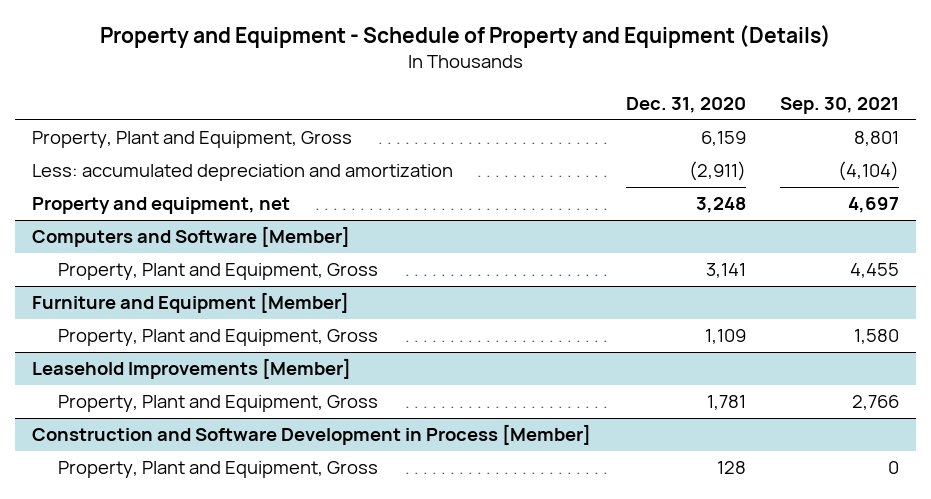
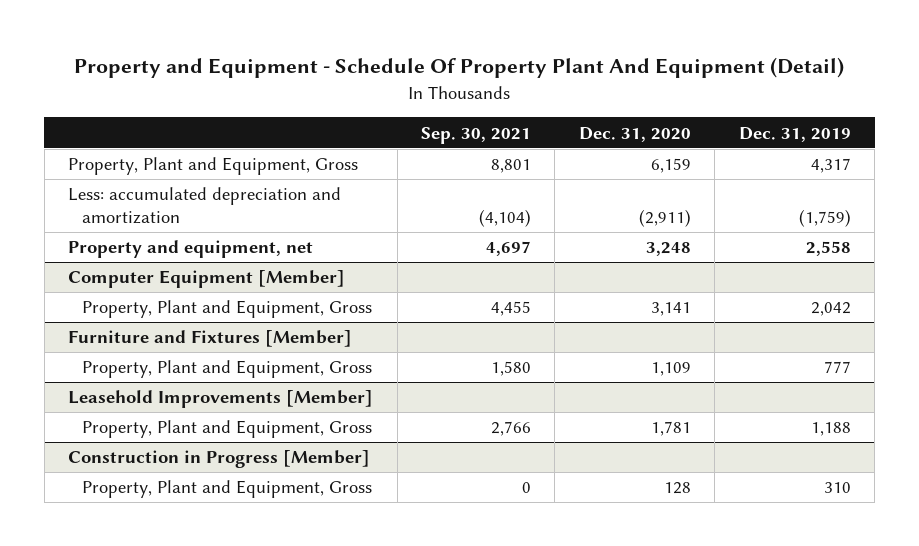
- Property and Equipment - Schedule of Property and Equipment (Details)
+ Property and Equipment - Schedule Of Property Plant And Equipment (Detail)
- | Dec. 31, 2020 | Sep. 30, 2021
+ | Sep. 30, 2021 | Dec. 31, 2020 | Dec. 31, 2019
- Computers and Software [Member]
+ Computer Equipment [Member]
- Furniture and Equipment [Member]
+ Furniture and Fixtures [Member]
- Construction and Software Development in Process [Member]
+ Construction in Progress [Member]

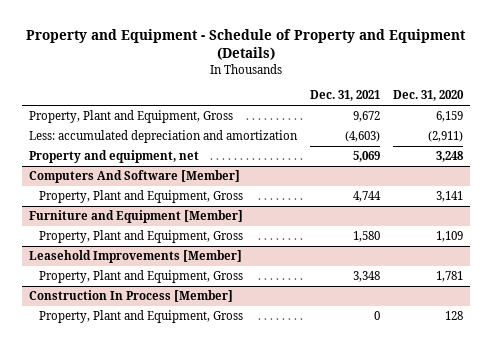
- Property and Equipment - Schedule Of Property Plant And Equipment (Detail)
+ Property and Equipment - Schedule of Property and Equipment (Details)
- | Sep. 30, 2021 | Dec. 31, 2020 | Dec. 31, 2019
+ | Dec. 31, 2021 | Dec. 31, 2020
- Computer Equipment [Member]
+ Computers And Software [Member]
- Furniture and Fixtures [Member]
+ Furniture and Equipment [Member]
- Construction in Progress [Member]
+ Construction In Process [Member]

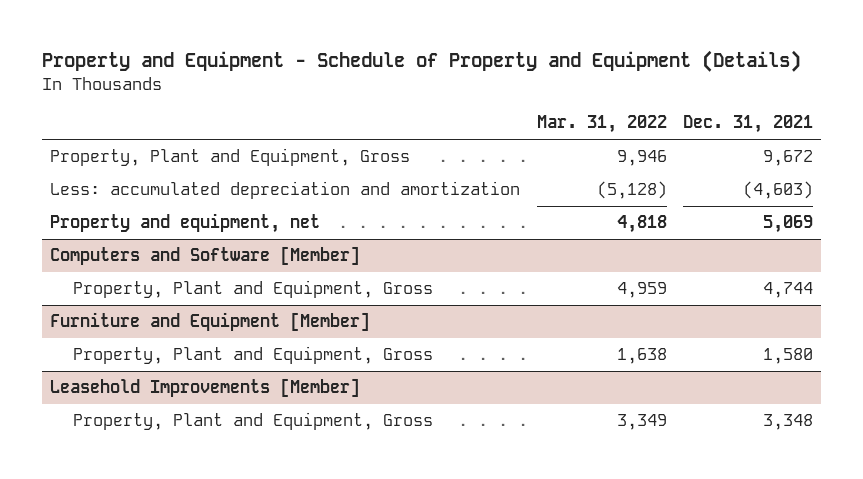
- | Dec. 31, 2021 | Dec. 31, 2020
+ | Mar. 31, 2022 | Dec. 31, 2021
- Computers And Software [Member]
+ Computers and Software [Member]
- Construction In Process [Member]
- Property, Plant and Equipment, Gross | 0 | 128

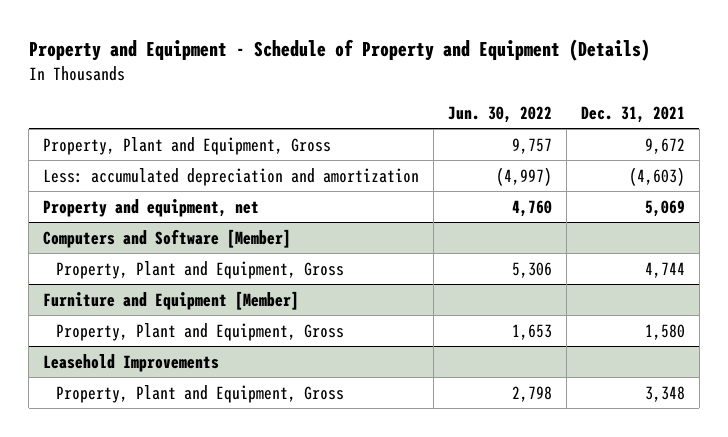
- | Mar. 31, 2022 | Dec. 31, 2021
+ | Jun. 30, 2022 | Dec. 31, 2021
- Leasehold Improvements [Member]
+ Leasehold Improvements

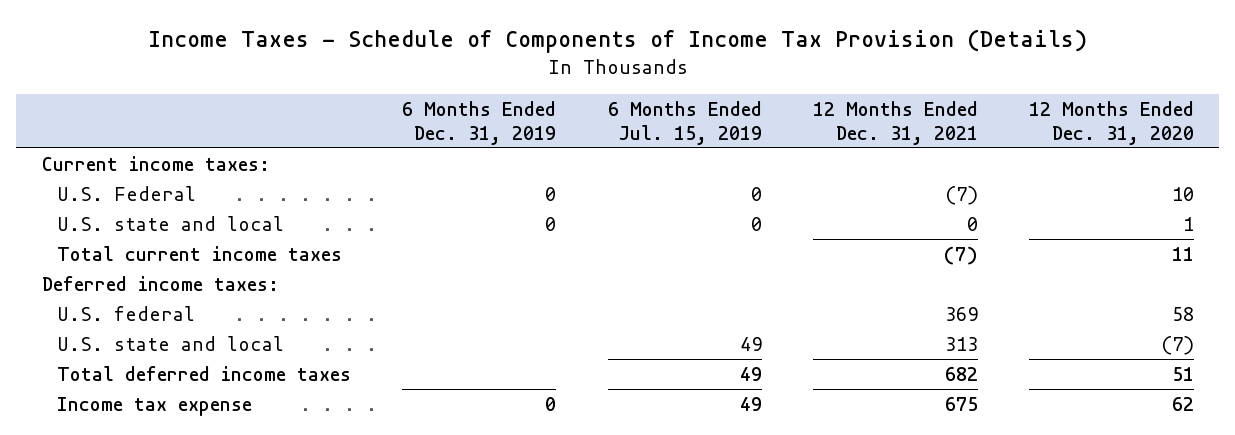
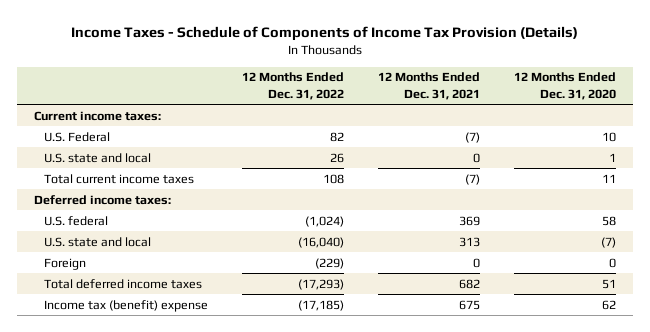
- | 6 Months Ended Dec. 31, 2019 | 6 Months Ended Jul. 15, 2019 | 12 Months Ended Dec. 31, 2021 | 12 Months Ended Dec. 31, 2020
+ | 12 Months Ended Dec. 31, 2022 | 12 Months Ended Dec. 31, 2021 | 12 Months Ended Dec. 31, 2020
+ Foreign | (229) | 0 | 0
- Income tax expense | 0 | 49 | 675 | 62
+ Income tax (benefit) expense | (17,185) | 675 | 62

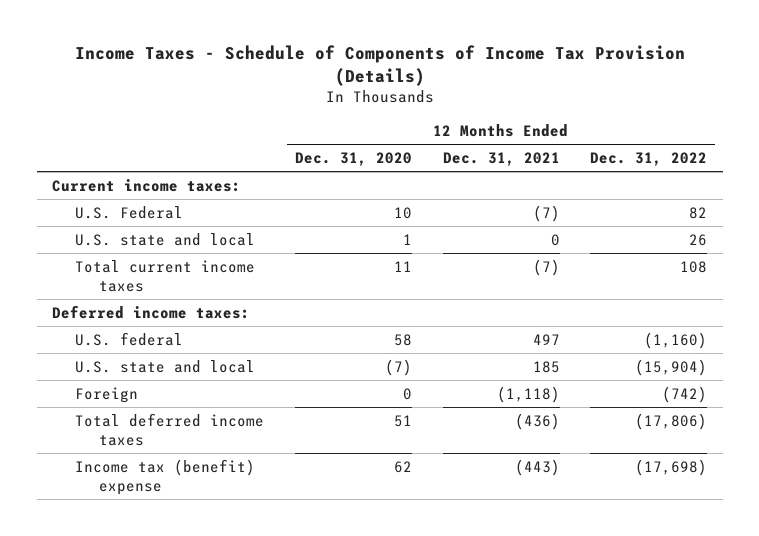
- | 12 Months Ended Dec. 31, 2022 | 12 Months Ended Dec. 31, 2021 | 12 Months Ended Dec. 31, 2020
+ | 12 Months Ended Dec. 31, 2020 | 12 Months Ended Dec. 31, 2021 | 12 Months Ended Dec. 31, 2022
- U.S. federal | (1,024) | 369 | 58
- U.S. state and local | (16,040) | 313 | (7)
- Foreign | (229) | 0 | 0
- Total deferred income taxes | (17,293) | 682 | 51
- Income tax (benefit) expense | (17,185) | 675 | 62
+ U.S. federal | 58 | 497 | (1,160)
+ U.S. state and local | (7) | 185 | (15,904)
+ Foreign | 0 | (1,118) | (742)
+ Total deferred income taxes | 51 | (436) | (17,806)
+ Income tax (benefit) expense | 62 | (443) | (17,698)

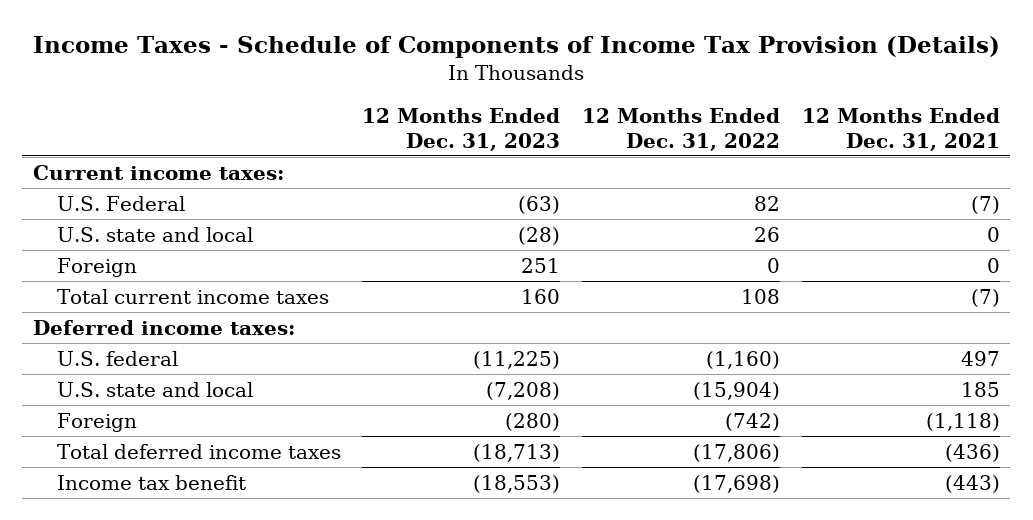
- | 12 Months Ended Dec. 31, 2020 | 12 Months Ended Dec. 31, 2021 | 12 Months Ended Dec. 31, 2022
+ | 12 Months Ended Dec. 31, 2023 | 12 Months Ended Dec. 31, 2022 | 12 Months Ended Dec. 31, 2021
+ Foreign | 251 | 0 | 0
- Income tax (benefit) expense | 62 | (443) | (17,698)
+ Income tax benefit | (18,553) | (17,698) | (443)

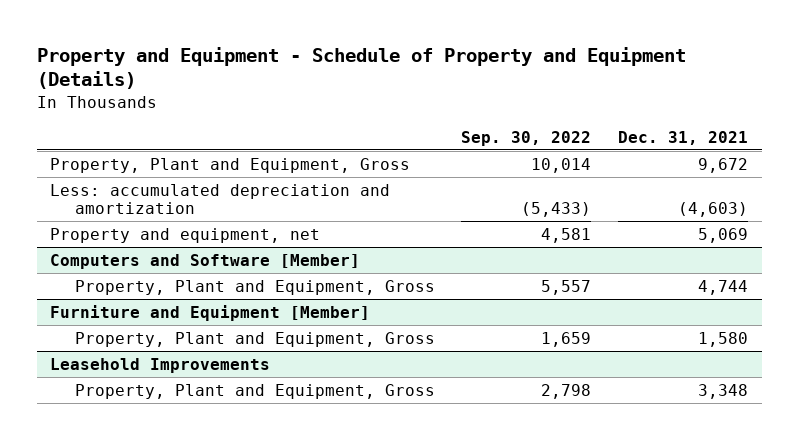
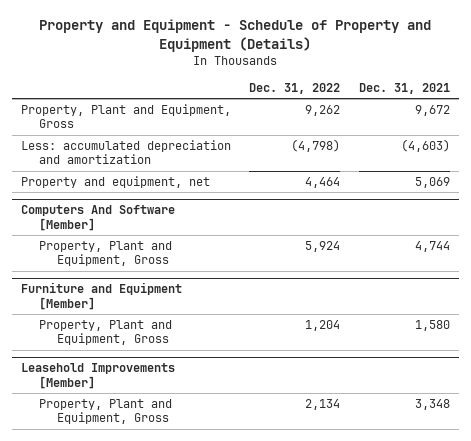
- | Sep. 30, 2022 | Dec. 31, 2021
+ | Dec. 31, 2022 | Dec. 31, 2021
- Computers and Software [Member]
+ Computers And Software [Member]
- Leasehold Improvements
+ Leasehold Improvements [Member]

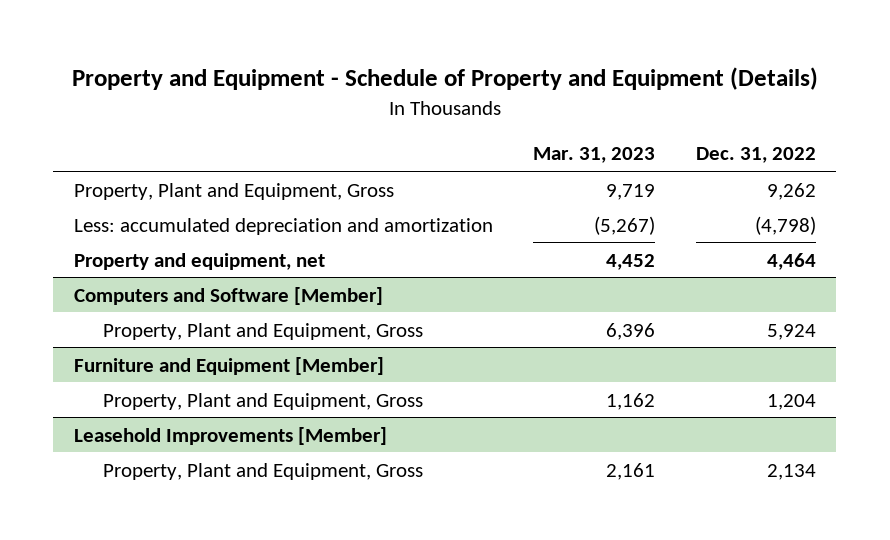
- | Dec. 31, 2022 | Dec. 31, 2021
+ | Mar. 31, 2023 | Dec. 31, 2022
- Computers And Software [Member]
+ Computers and Software [Member]

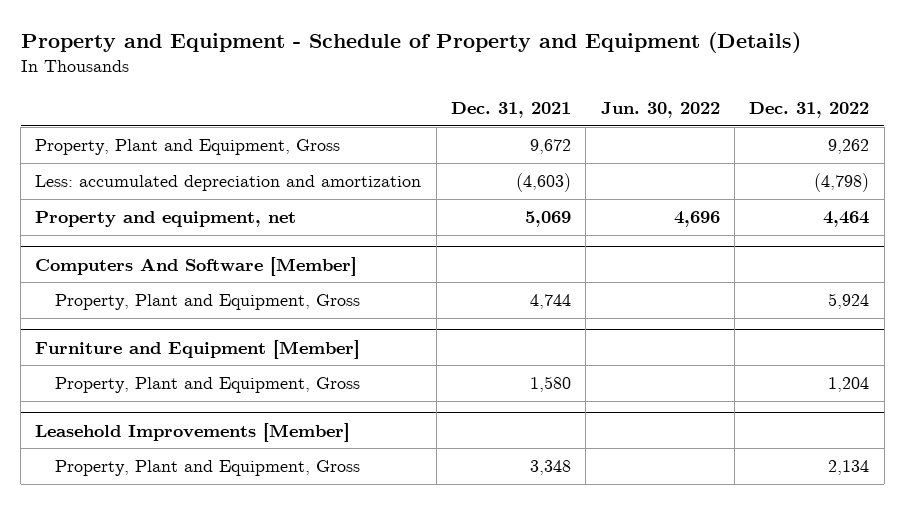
- | Mar. 31, 2023 | Dec. 31, 2022
+ | Dec. 31, 2021 | Jun. 30, 2022 | Dec. 31, 2022
- Computers and Software [Member]
+ Computers And Software [Member]

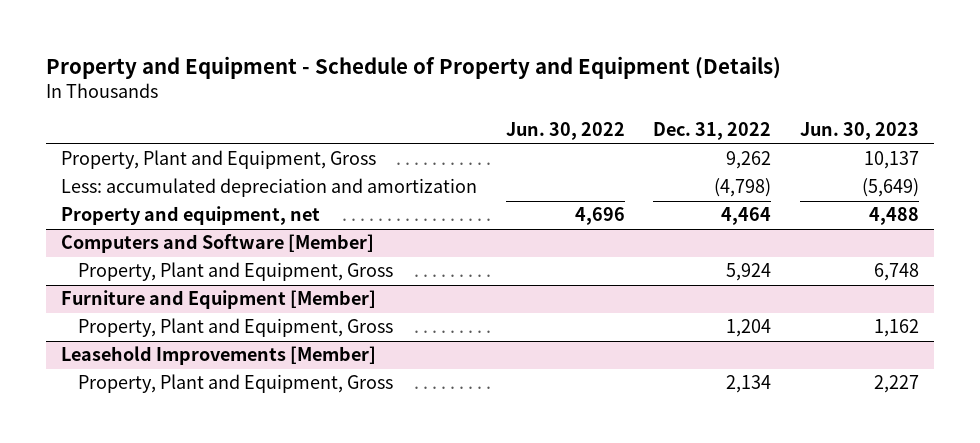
- | Dec. 31, 2021 | Jun. 30, 2022 | Dec. 31, 2022
+ | Jun. 30, 2022 | Dec. 31, 2022 | Jun. 30, 2023
- Computers And Software [Member]
+ Computers and Software [Member]

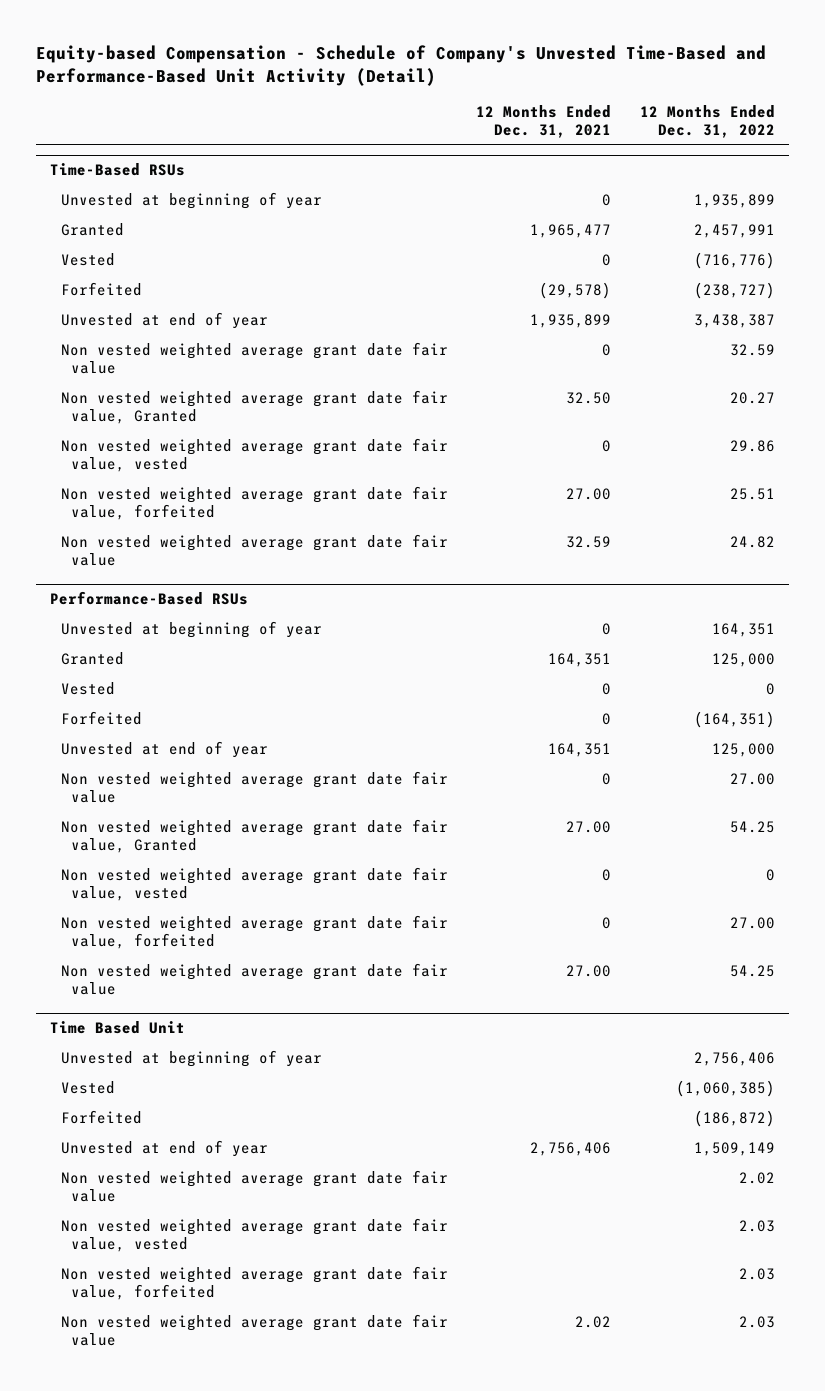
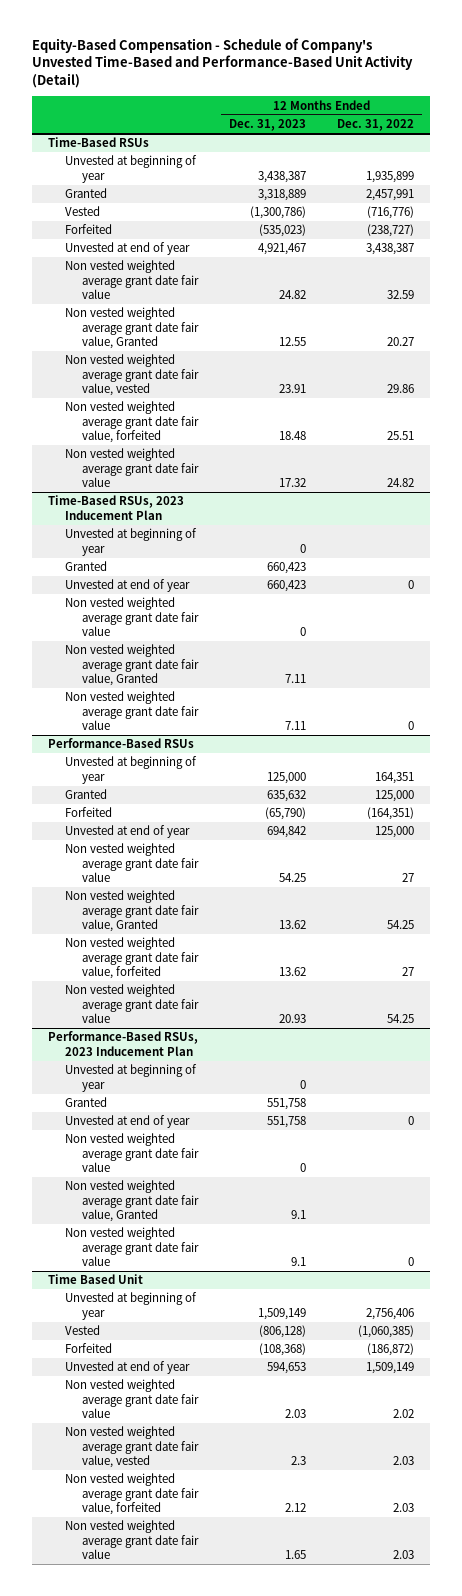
- Equity-based Compensation - Schedule of Company's Unvested Time-Based and Performance-Based Unit Activity (Detail)
+ Equity-Based Compensation - Schedule of Company's Unvested Time-Based and Performance-Based Unit Activity (Detail)
- | 12 Months Ended Dec. 31, 2021 | 12 Months Ended Dec. 31, 2022
+ | 12 Months Ended Dec. 31, 2023 | 12 Months Ended Dec. 31, 2022
+ Time-Based RSUs, 2023 Inducement Plan
+ Unvested at beginning of year | 0 |
+ Granted | 660,423 |
+ Unvested at end of year | 660,423 | 0
+ Non vested weighted average grant date fair value | 0 |
+ Non vested weighted average grant date fair value, Granted | 7.11 |
+ Non vested weighted average grant date fair value | 7.11 | 0
@ Performance-Based RSUs
- Vested | 0 | 0
- Non vested weighted average grant date fair value | 0 | 27.00
+ Non vested weighted average grant date fair value | 54.25 | 27
- Non vested weighted average grant date fair value, vested | 0 | 0
- Non vested weighted average grant date fair value, forfeited | 0 | 27.00
+ Non vested weighted average grant date fair value, forfeited | 13.62 | 27
+ Performance-Based RSUs, 2023 Inducement Plan
+ Unvested at beginning of year | 0 |
+ Granted | 551,758 |
+ Unvested at end of year | 551,758 | 0
+ Non vested weighted average grant date fair value | 0 |
+ Non vested weighted average grant date fair value, Granted | 9.1 |
+ Non vested weighted average grant date fair value | 9.1 | 0

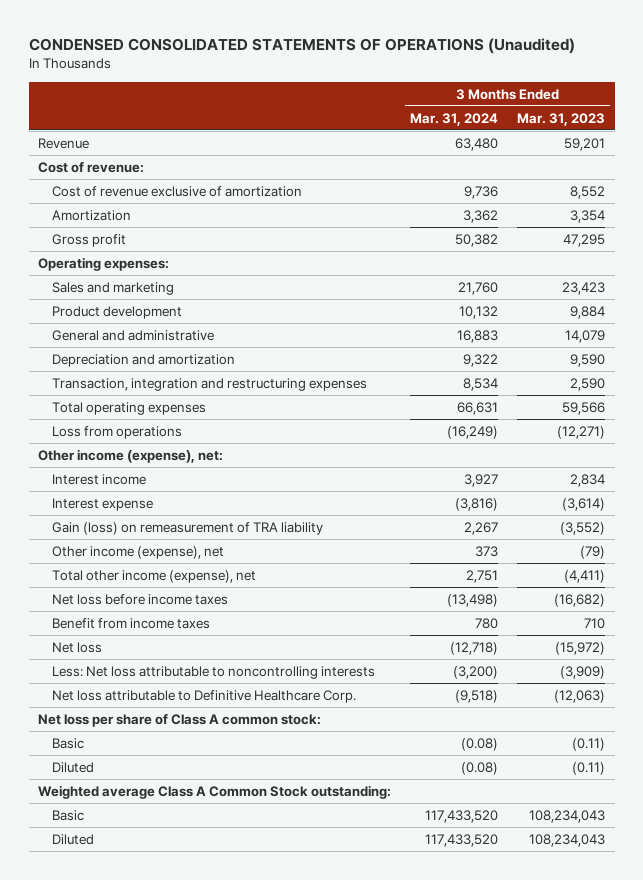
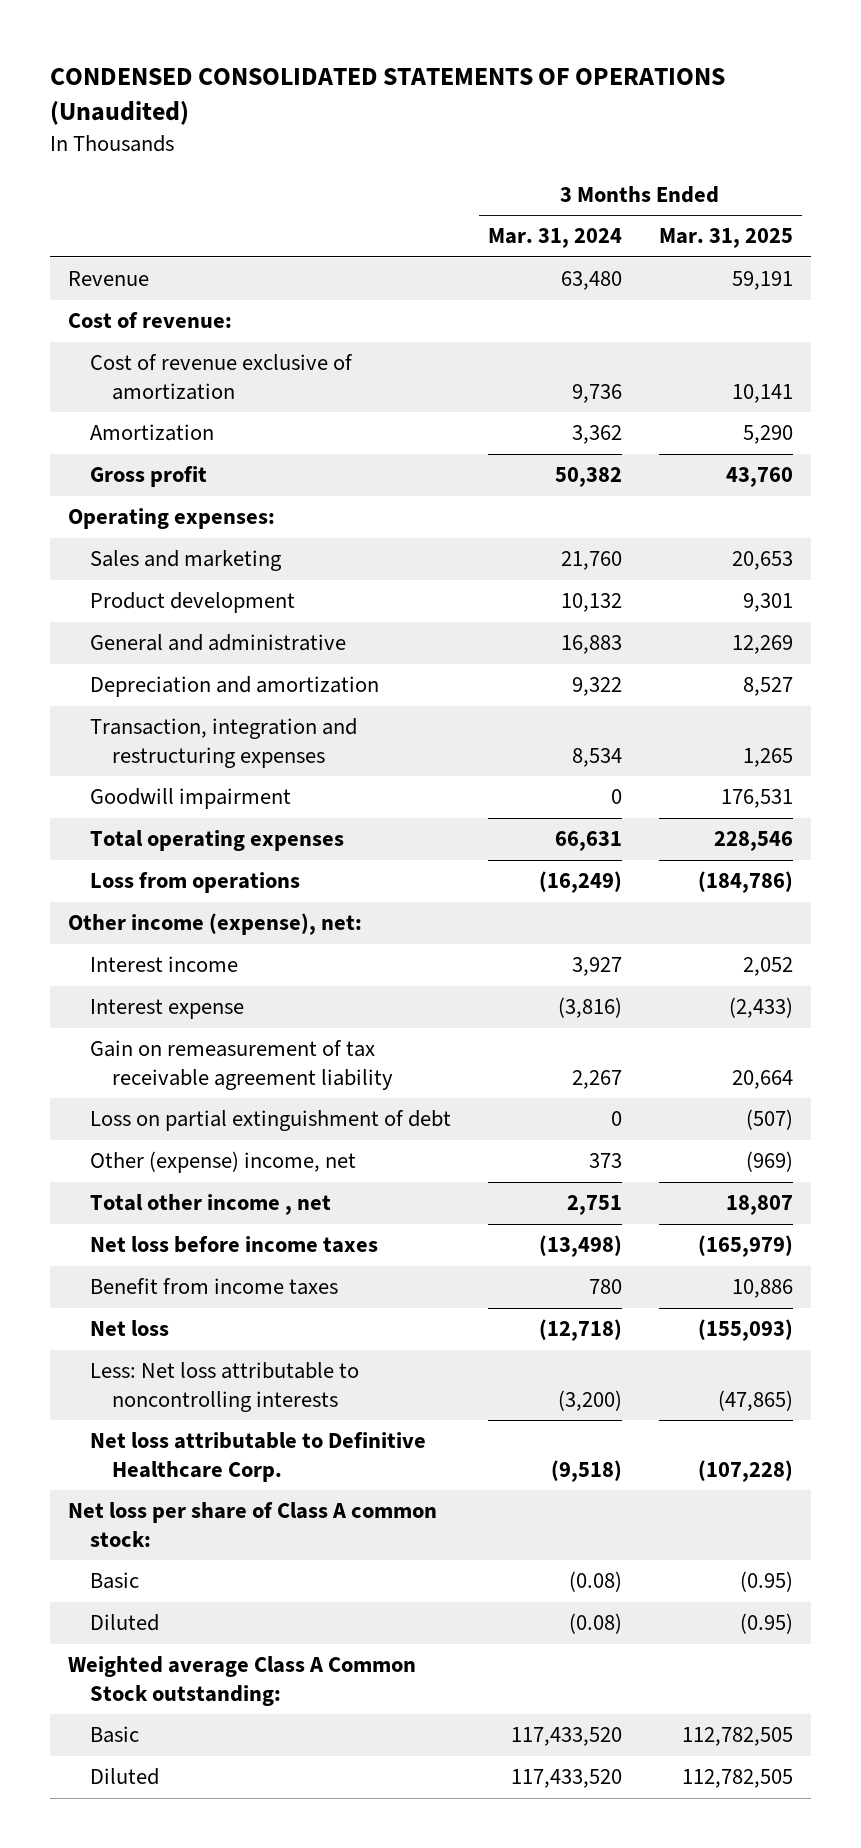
- | 3 Months Ended Mar. 31, 2024 | 3 Months Ended Mar. 31, 2023
+ | 3 Months Ended Mar. 31, 2024 | 3 Months Ended Mar. 31, 2025
+ Goodwill impairment | 0 | 176,531
- Gain (loss) on remeasurement of TRA liability | 2,267 | (3,552)
- Other income (expense), net | 373 | (79)
- Total other income (expense), net | 2,751 | (4,411)
+ Gain on remeasurement of tax receivable agreement liability | 2,267 | 20,664
+ Loss on partial extinguishment of debt | 0 | (507)
+ Other (expense) income, net | 373 | (969)
+ Total other income , net | 2,751 | 18,807

